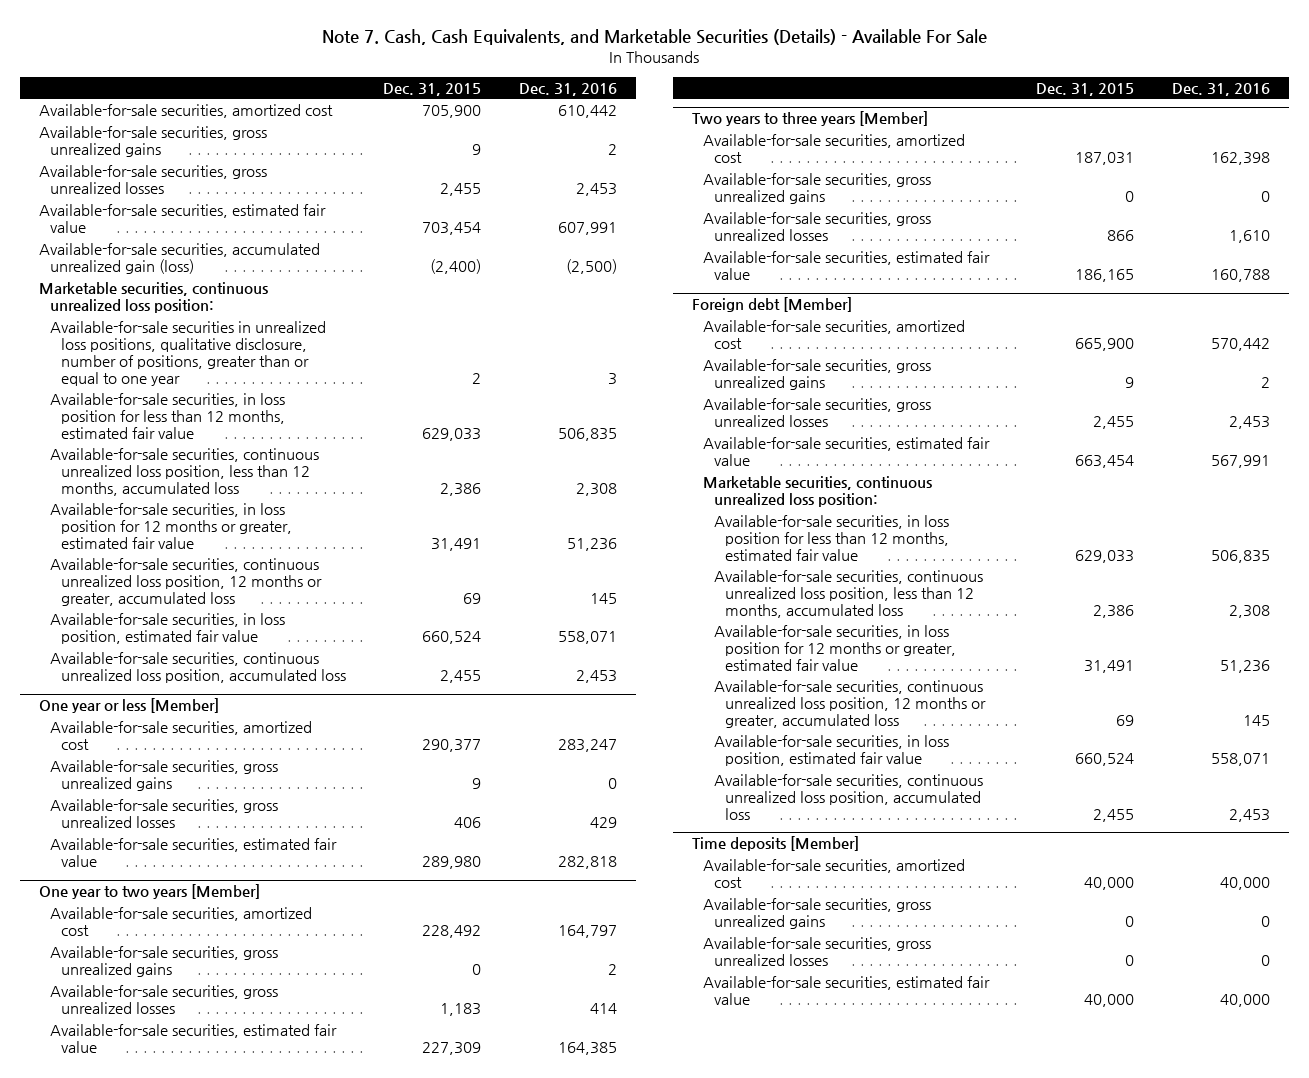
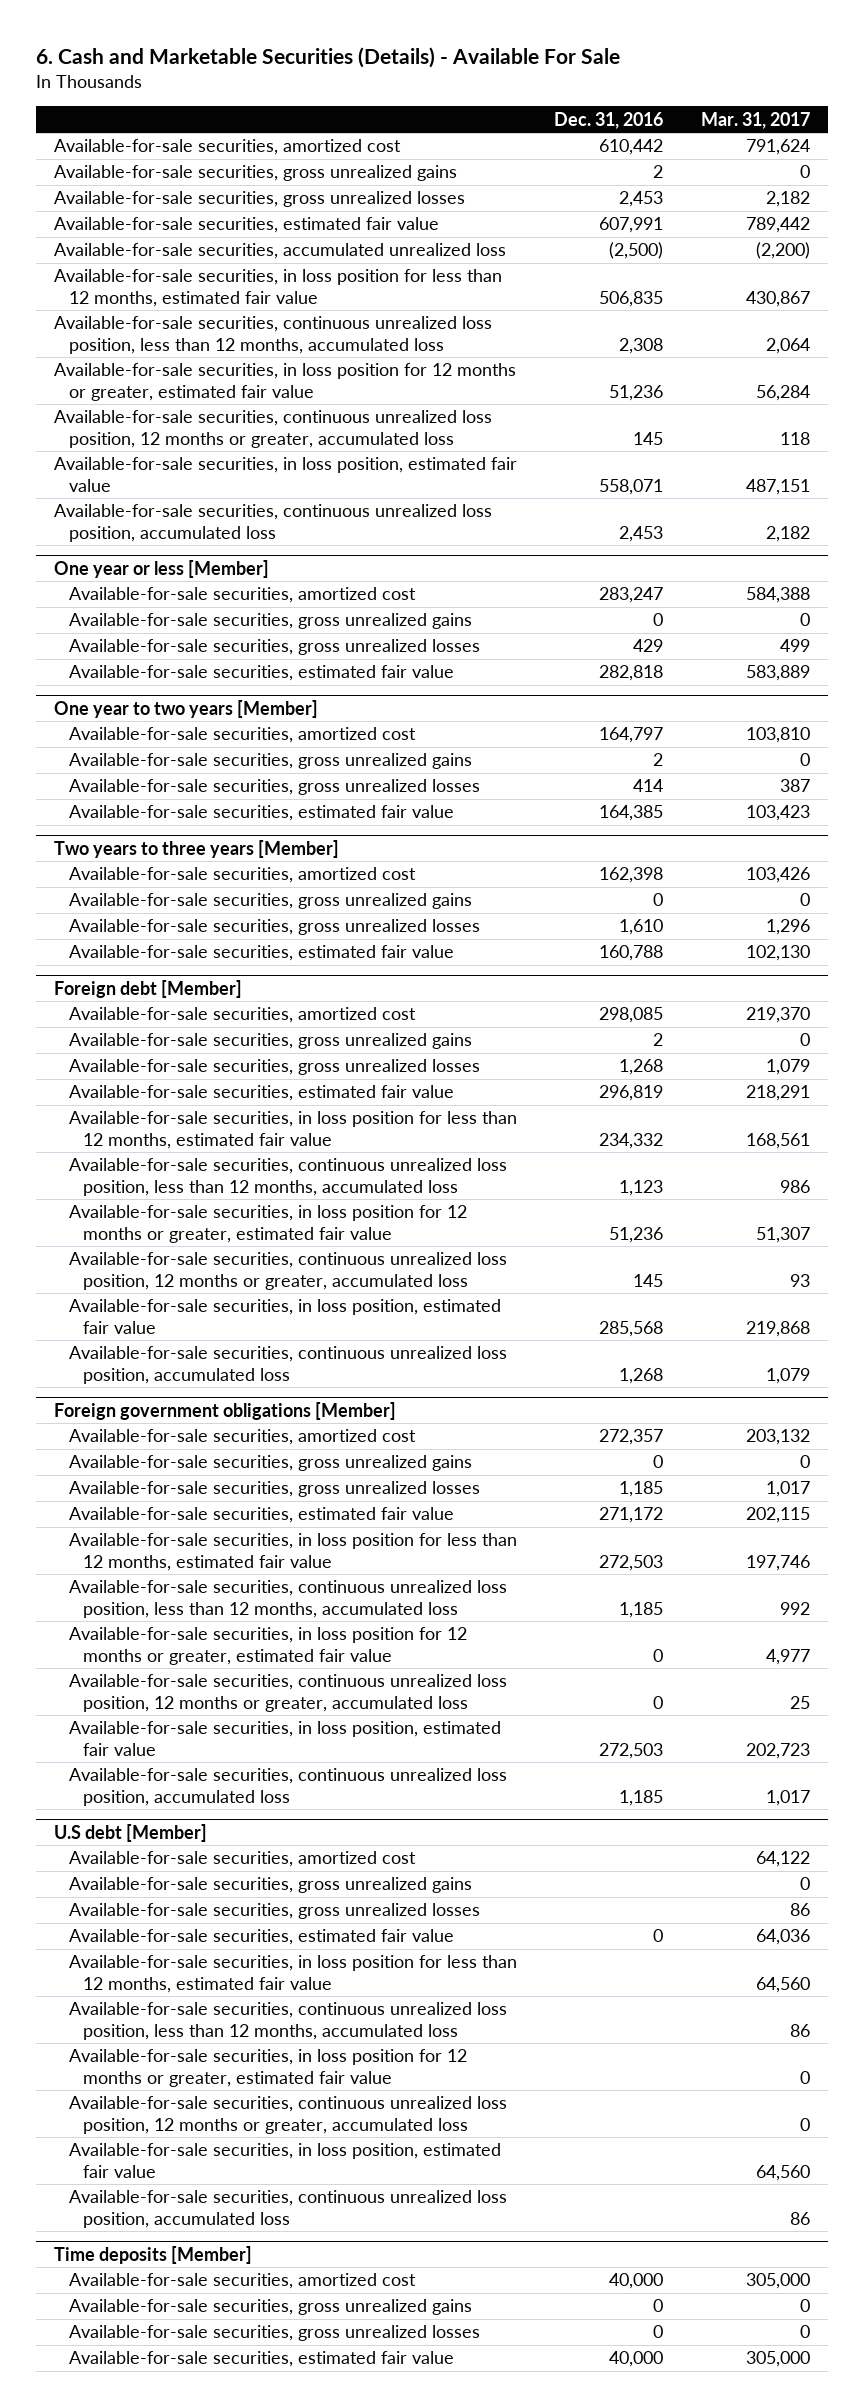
- Note 7. Cash, Cash Equivalents, and Marketable Securities (Details) - Available For Sale
+ 6. Cash and Marketable Securities (Details) - Available For Sale
- | Dec. 31, 2015 | Dec. 31, 2016
+ | Dec. 31, 2016 | Mar. 31, 2017
- Available-for-sale securities, accumulated unrealized gain (loss) | (2,400) | (2,500)
- Marketable securities, continuous unrealized loss position:
- Available-for-sale securities in unrealized loss positions, qualitative disclosure, number of positions, greater than or equal to one year | 2 | 3
+ Available-for-sale securities, accumulated unrealized loss | (2,500) | (2,200)
@ Foreign debt [Member]
- Available-for-sale securities, amortized cost | 665,900 | 570,442
+ Available-for-sale securities, amortized cost | 298,085 | 219,370
- Available-for-sale securities, gross unrealized losses | 2,455 | 2,453
- Available-for-sale securities, estimated fair value | 663,454 | 567,991
- Marketable securities, continuous unrealized loss position:
- Available-for-sale securities, in loss position for less than 12 months, estimated fair value | 629,033 | 506,835
- Available-for-sale securities, continuous unrealized loss position, less than 12 months, accumulated loss | 2,386 | 2,308
+ Available-for-sale securities, gross unrealized losses | 1,268 | 1,079
+ Available-for-sale securities, estimated fair value | 296,819 | 218,291
+ Available-for-sale securities, in loss position for less than 12 months, estimated fair value | 234,332 | 168,561
+ Available-for-sale securities, continuous unrealized loss position, less than 12 months, accumulated loss | 1,123 | 986
- Available-for-sale securities, in loss position, estimated fair value | 660,524 | 558,071
- Available-for-sale securities, continuous unrealized loss position, accumulated loss | 2,455 | 2,453
+ Available-for-sale securities, in loss position, estimated fair value | 285,568 | 219,868
+ Available-for-sale securities, continuous unrealized loss position, accumulated loss | 1,268 | 1,079
+ Foreign government obligations [Member]
+ Available-for-sale securities, amortized cost | 272,357 | 203,132
+ Available-for-sale securities, gross unrealized gains | 0 | 0
+ Available-for-sale securities, gross unrealized losses | 1,185 | 1,017
+ Available-for-sale securities, estimated fair value | 271,172 | 202,115
+ Available-for-sale securities, in loss position for less than 12 months, estimated fair value | 272,503 | 197,746
+ Available-for-sale securities, continuous unrealized loss position, less than 12 months, accumulated loss | 1,185 | 992
+ Available-for-sale securities, in loss position for 12 months or greater, estimated fair value | 0 | 4,977
+ Available-for-sale securities, continuous unrealized loss position, 12 months or greater, accumulated loss | 0 | 25
+ Available-for-sale securities, in loss position, estimated fair value | 272,503 | 202,723
+ Available-for-sale securities, continuous unrealized loss position, accumulated loss | 1,185 | 1,017
+ U.S debt [Member]
+ Available-for-sale securities, amortized cost | | 64,122
+ Available-for-sale securities, gross unrealized gains | | 0
+ Available-for-sale securities, gross unrealized losses | | 86
+ Available-for-sale securities, estimated fair value | 0 | 64,036
+ Available-for-sale securities, in loss position for less than 12 months, estimated fair value | | 64,560
+ Available-for-sale securities, continuous unrealized loss position, less than 12 months, accumulated loss | | 86
+ Available-for-sale securities, in loss position for 12 months or greater, estimated fair value | | 0
+ Available-for-sale securities, continuous unrealized loss position, 12 months or greater, accumulated loss | | 0
+ Available-for-sale securities, in loss position, estimated fair value | | 64,560
+ Available-for-sale securities, continuous unrealized loss position, accumulated loss | | 86

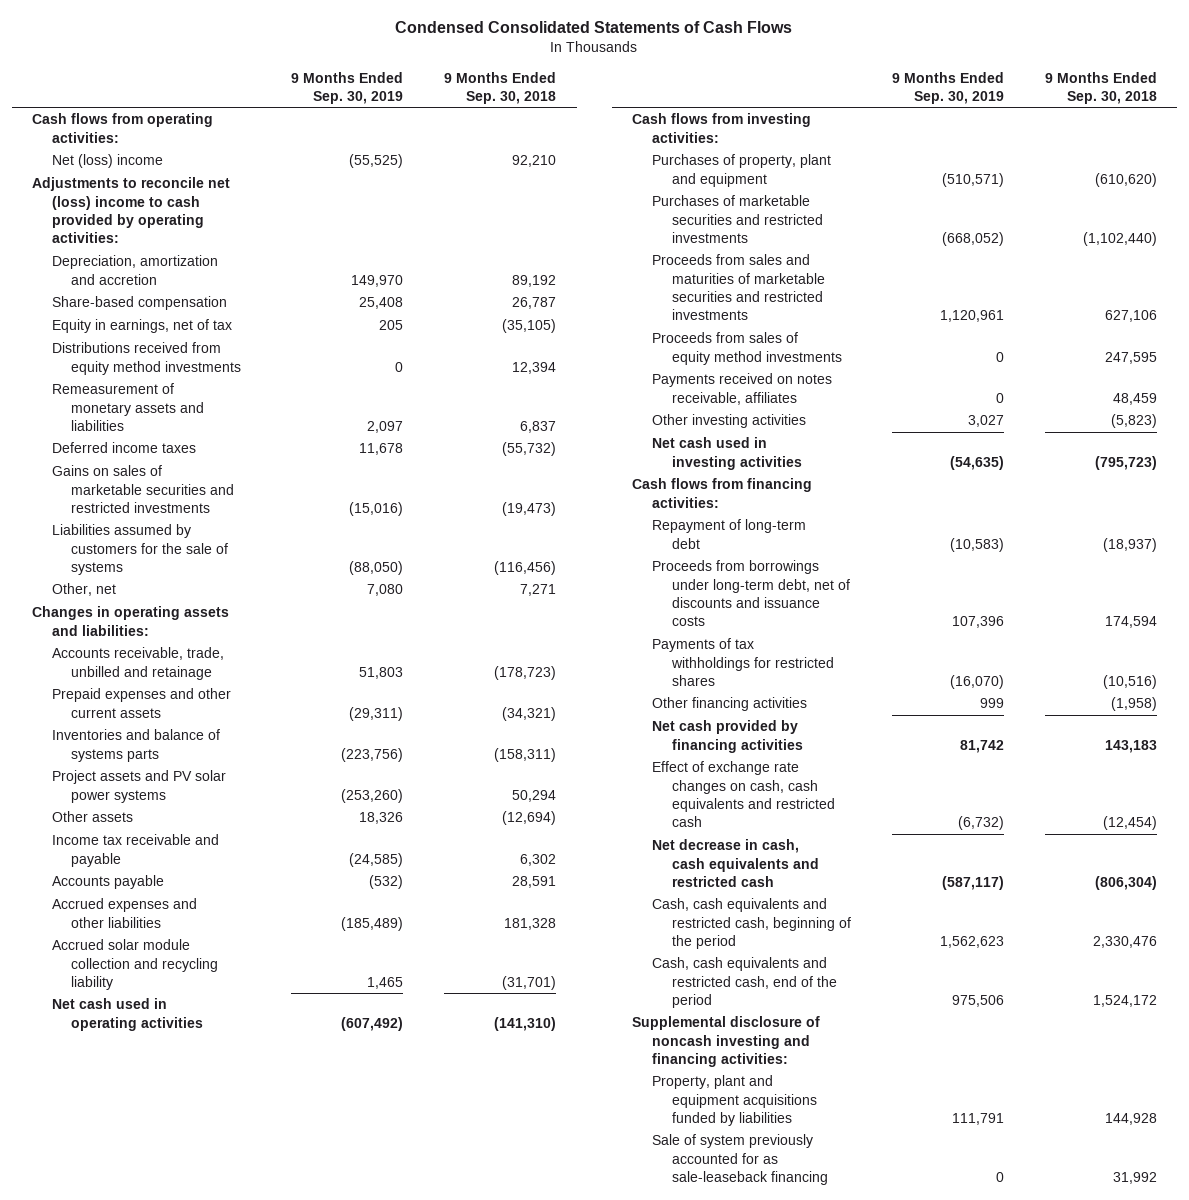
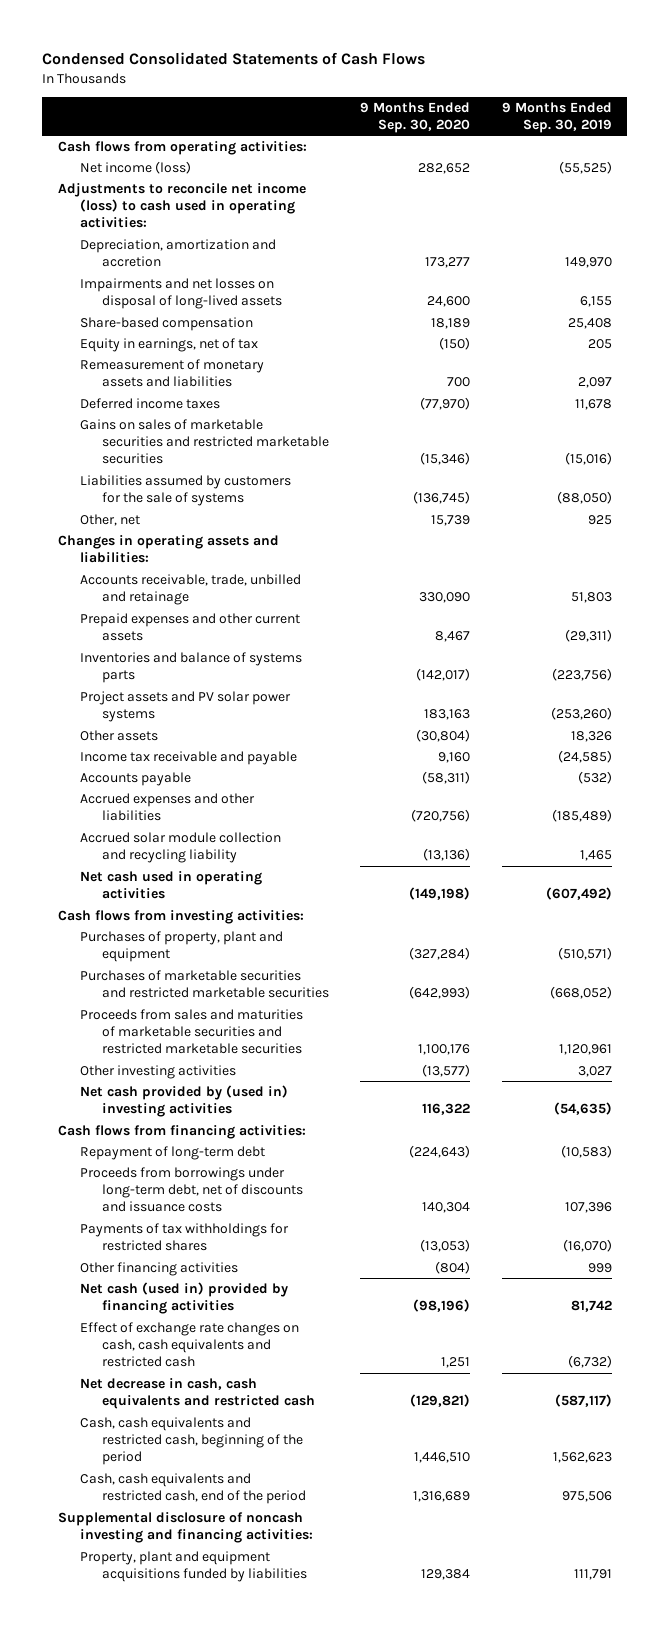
- | 9 Months Ended Sep. 30, 2019 | 9 Months Ended Sep. 30, 2018
+ | 9 Months Ended Sep. 30, 2020 | 9 Months Ended Sep. 30, 2019
- Net (loss) income | (55,525) | 92,210
- Adjustments to reconcile net (loss) income to cash provided by operating activities:
+ Net income (loss) | 282,652 | (55,525)
+ Adjustments to reconcile net income (loss) to cash used in operating activities:
+ Impairments and net losses on disposal of long-lived assets | 24,600 | 6,155
- Distributions received from equity method investments | 0 | 12,394
- Gains on sales of marketable securities and restricted investments | (15,016) | (19,473)
+ Gains on sales of marketable securities and restricted marketable securities | (15,346) | (15,016)
- Other, net | 7,080 | 7,271
+ Other, net | 15,739 | 925
- Purchases of marketable securities and restricted investments | (668,052) | (1,102,440)
- Proceeds from sales and maturities of marketable securities and restricted investments | 1,120,961 | 627,106
- Proceeds from sales of equity method investments | 0 | 247,595
- Payments received on notes receivable, affiliates | 0 | 48,459
+ Purchases of marketable securities and restricted marketable securities | (642,993) | (668,052)
+ Proceeds from sales and maturities of marketable securities and restricted marketable securities | 1,100,176 | 1,120,961
- Net cash used in investing activities | (54,635) | (795,723)
+ Net cash provided by (used in) investing activities | 116,322 | (54,635)
- Net cash provided by financing activities | 81,742 | 143,183
+ Net cash (used in) provided by financing activities | (98,196) | 81,742
- Sale of system previously accounted for as sale-leaseback financing | 0 | 31,992

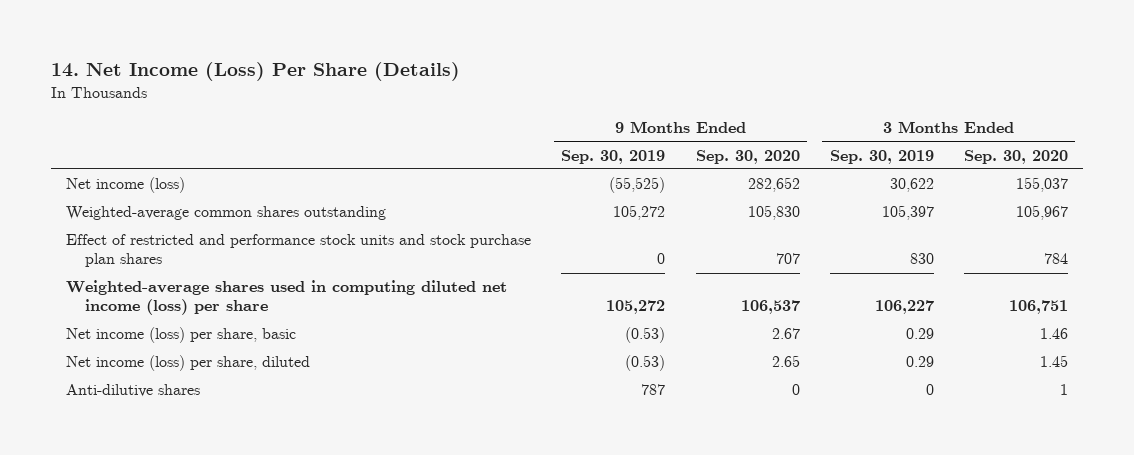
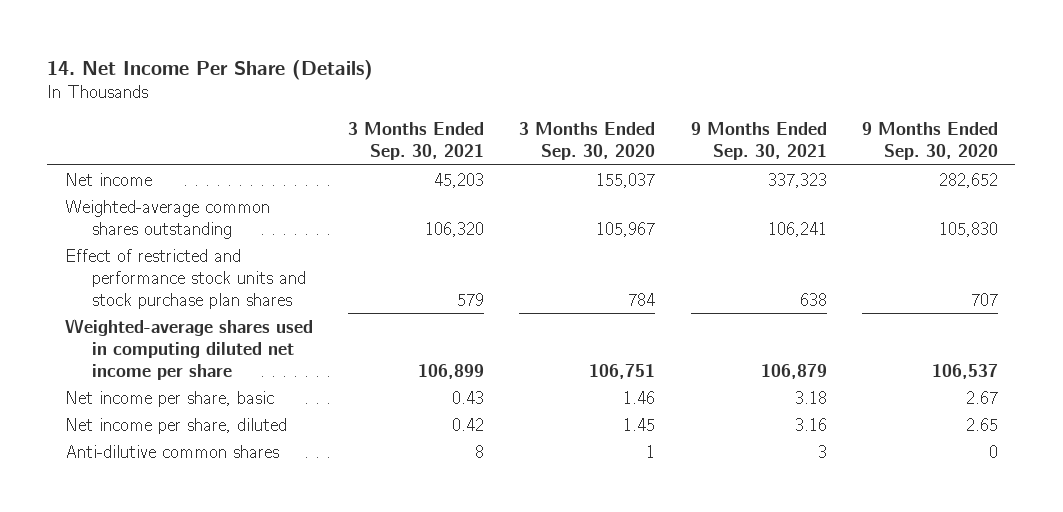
- 14. Net Income (Loss) Per Share (Details)
+ 14. Net Income Per Share (Details)
- | 9 Months Ended Sep. 30, 2019 | 9 Months Ended Sep. 30, 2020 | 3 Months Ended Sep. 30, 2019 | 3 Months Ended Sep. 30, 2020
+ | 3 Months Ended Sep. 30, 2021 | 3 Months Ended Sep. 30, 2020 | 9 Months Ended Sep. 30, 2021 | 9 Months Ended Sep. 30, 2020
- Net income (loss) | (55,525) | 282,652 | 30,622 | 155,037
+ Net income | 45,203 | 155,037 | 337,323 | 282,652
- Weighted-average shares used in computing diluted net income (loss) per share | 105,272 | 106,537 | 106,227 | 106,751
- Net income (loss) per share, basic | (0.53) | 2.67 | 0.29 | 1.46
- Net income (loss) per share, diluted | (0.53) | 2.65 | 0.29 | 1.45
- Anti-dilutive shares | 787 | 0 | 0 | 1
+ Weighted-average shares used in computing diluted net income per share | 106,899 | 106,751 | 106,879 | 106,537
+ Net income per share, basic | 0.43 | 1.46 | 3.18 | 2.67
+ Net income per share, diluted | 0.42 | 1.45 | 3.16 | 2.65
+ Anti-dilutive common shares | 8 | 1 | 3 | 0

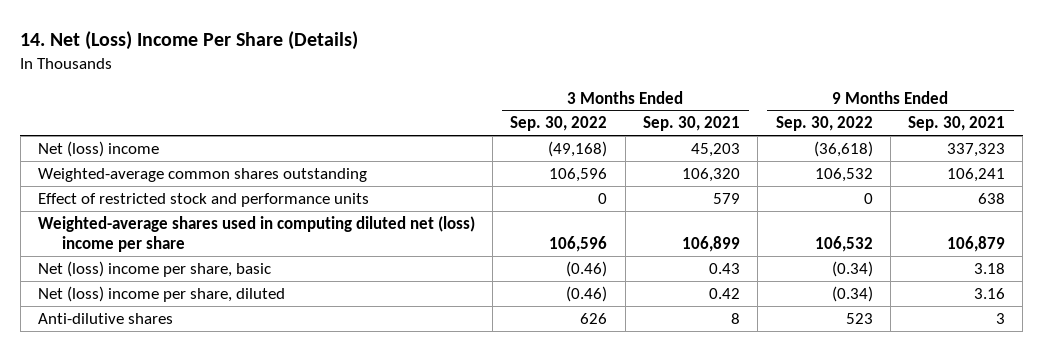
- 14. Net Income Per Share (Details)
+ 14. Net (Loss) Income Per Share (Details)
- | 3 Months Ended Sep. 30, 2021 | 3 Months Ended Sep. 30, 2020 | 9 Months Ended Sep. 30, 2021 | 9 Months Ended Sep. 30, 2020
+ | 3 Months Ended Sep. 30, 2022 | 3 Months Ended Sep. 30, 2021 | 9 Months Ended Sep. 30, 2022 | 9 Months Ended Sep. 30, 2021
- Net income | 45,203 | 155,037 | 337,323 | 282,652
+ Net (loss) income | (49,168) | 45,203 | (36,618) | 337,323
- Effect of restricted and performance stock units and stock purchase plan shares | 579 | 784 | 638 | 707
- Weighted-average shares used in computing diluted net income per share | 106,899 | 106,751 | 106,879 | 106,537
- Net income per share, basic | 0.43 | 1.46 | 3.18 | 2.67
- Net income per share, diluted | 0.42 | 1.45 | 3.16 | 2.65
- Anti-dilutive common shares | 8 | 1 | 3 | 0
+ Effect of restricted stock and performance units | 0 | 579 | 0 | 638
+ Weighted-average shares used in computing diluted net (loss) income per share | 106,596 | 106,899 | 106,532 | 106,879
+ Net (loss) income per share, basic | (0.46) | 0.43 | (0.34) | 3.18
+ Net (loss) income per share, diluted | (0.46) | 0.42 | (0.34) | 3.16
+ Anti-dilutive shares | 626 | 8 | 523 | 3

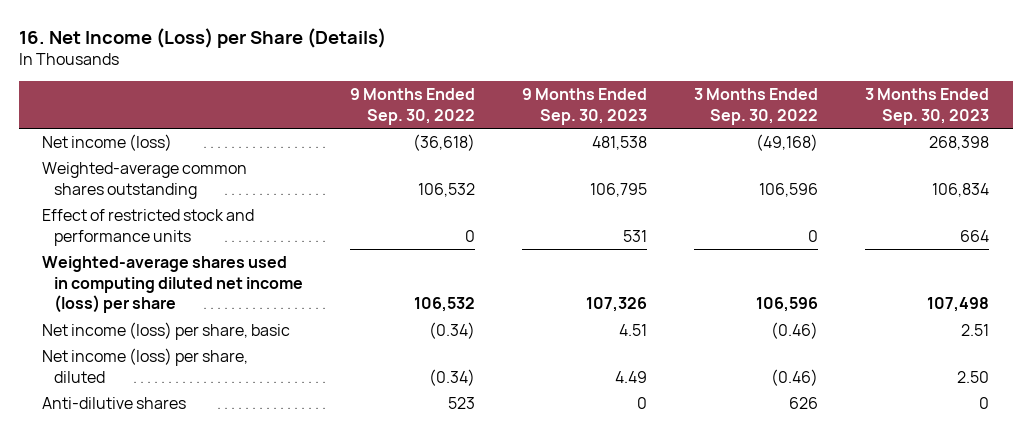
- 14. Net (Loss) Income Per Share (Details)
+ 16. Net Income (Loss) per Share (Details)
- | 3 Months Ended Sep. 30, 2022 | 3 Months Ended Sep. 30, 2021 | 9 Months Ended Sep. 30, 2022 | 9 Months Ended Sep. 30, 2021
+ | 9 Months Ended Sep. 30, 2022 | 9 Months Ended Sep. 30, 2023 | 3 Months Ended Sep. 30, 2022 | 3 Months Ended Sep. 30, 2023
- Net (loss) income | (49,168) | 45,203 | (36,618) | 337,323
+ Net income (loss) | (36,618) | 481,538 | (49,168) | 268,398
- Weighted-average shares used in computing diluted net (loss) income per share | 106,596 | 106,899 | 106,532 | 106,879
- Net (loss) income per share, basic | (0.46) | 0.43 | (0.34) | 3.18
- Net (loss) income per share, diluted | (0.46) | 0.42 | (0.34) | 3.16
+ Weighted-average shares used in computing diluted net income (loss) per share | 106,532 | 107,326 | 106,596 | 107,498
+ Net income (loss) per share, basic | (0.34) | 4.51 | (0.46) | 2.51
+ Net income (loss) per share, diluted | (0.34) | 4.49 | (0.46) | 2.50

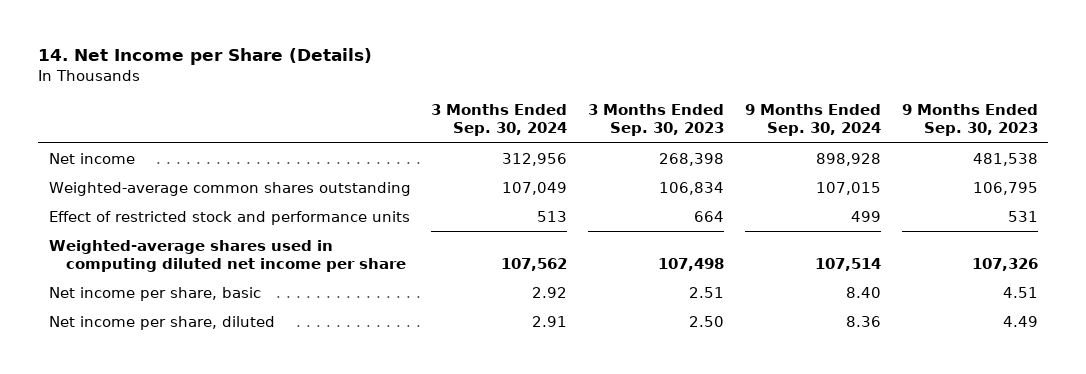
- 16. Net Income (Loss) per Share (Details)
+ 14. Net Income per Share (Details)
- | 9 Months Ended Sep. 30, 2022 | 9 Months Ended Sep. 30, 2023 | 3 Months Ended Sep. 30, 2022 | 3 Months Ended Sep. 30, 2023
+ | 3 Months Ended Sep. 30, 2024 | 3 Months Ended Sep. 30, 2023 | 9 Months Ended Sep. 30, 2024 | 9 Months Ended Sep. 30, 2023
- Net income (loss) | (36,618) | 481,538 | (49,168) | 268,398
+ Net income | 312,956 | 268,398 | 898,928 | 481,538
- Weighted-average shares used in computing diluted net income (loss) per share | 106,532 | 107,326 | 106,596 | 107,498
- Net income (loss) per share, basic | (0.34) | 4.51 | (0.46) | 2.51
- Net income (loss) per share, diluted | (0.34) | 4.49 | (0.46) | 2.50
- Anti-dilutive shares | 523 | 0 | 626 | 0
+ Weighted-average shares used in computing diluted net income per share | 107,562 | 107,498 | 107,514 | 107,326
+ Net income per share, basic | 2.92 | 2.51 | 8.40 | 4.51
+ Net income per share, diluted | 2.91 | 2.50 | 8.36 | 4.49

